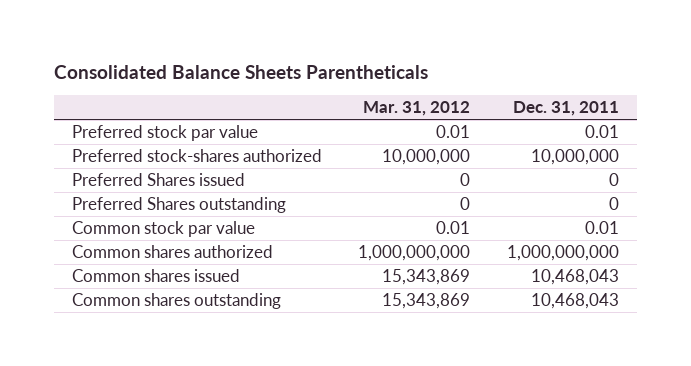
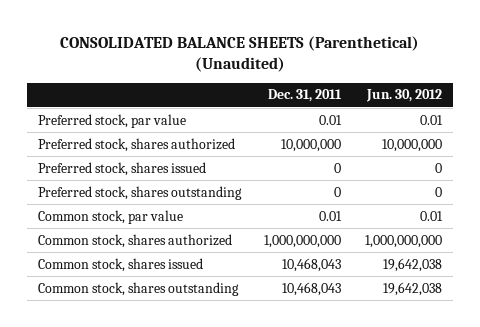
- Consolidated Balance Sheets Parentheticals
+ CONSOLIDATED BALANCE SHEETS (Parenthetical) (Unaudited)
- | Mar. 31, 2012 | Dec. 31, 2011
+ | Dec. 31, 2011 | Jun. 30, 2012
- Preferred stock par value | 0.01 | 0.01
- Preferred stock-shares authorized | 10,000,000 | 10,000,000
- Preferred Shares issued | 0 | 0
- Preferred Shares outstanding | 0 | 0
- Common stock par value | 0.01 | 0.01
- Common shares authorized | 1,000,000,000 | 1,000,000,000
- Common shares issued | 15,343,869 | 10,468,043
- Common shares outstanding | 15,343,869 | 10,468,043
+ Preferred stock, par value | 0.01 | 0.01
+ Preferred stock, shares authorized | 10,000,000 | 10,000,000
+ Preferred stock, shares issued | 0 | 0
+ Preferred stock, shares outstanding | 0 | 0
+ Common stock, par value | 0.01 | 0.01
+ Common stock, shares authorized | 1,000,000,000 | 1,000,000,000
+ Common stock, shares issued | 10,468,043 | 19,642,038
+ Common stock, shares outstanding | 10,468,043 | 19,642,038

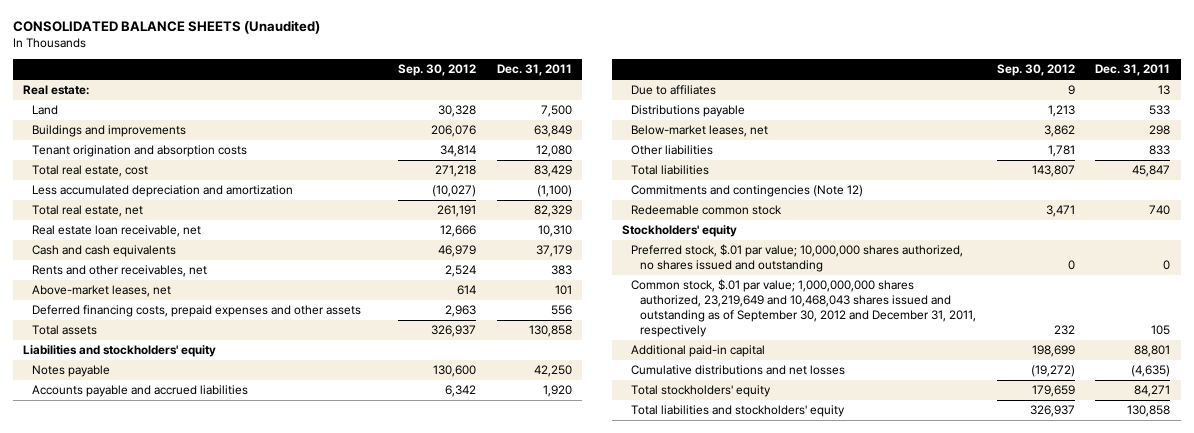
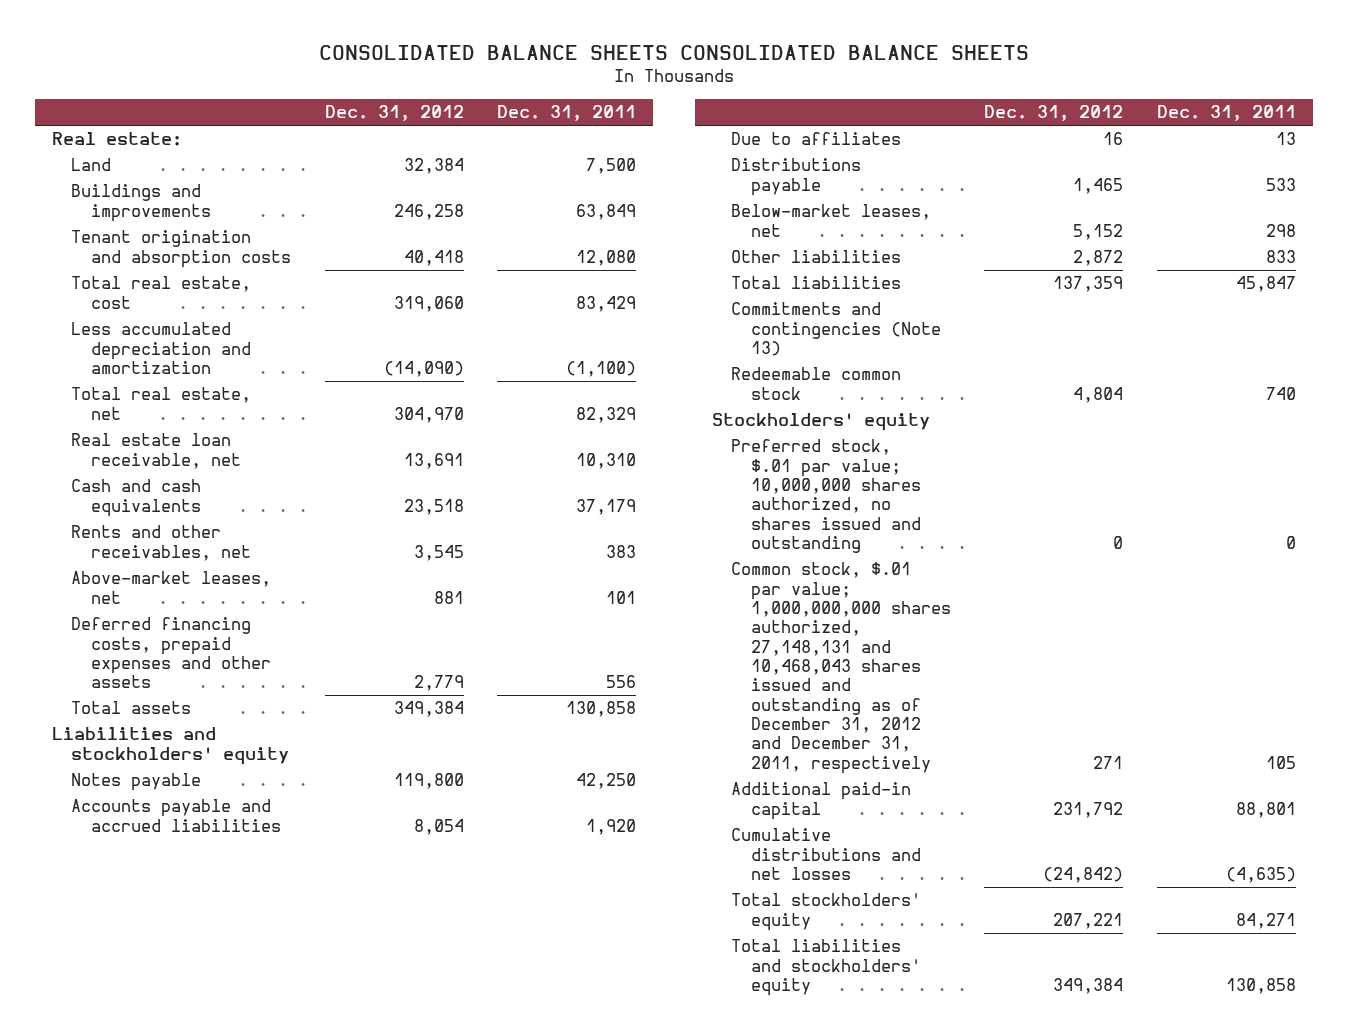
- CONSOLIDATED BALANCE SHEETS (Unaudited)
+ CONSOLIDATED BALANCE SHEETS CONSOLIDATED BALANCE SHEETS
- | Sep. 30, 2012 | Dec. 31, 2011
+ | Dec. 31, 2012 | Dec. 31, 2011
- Commitments and contingencies (Note 12)
+ Commitments and contingencies (Note 13)
- Common stock, $.01 par value; 1,000,000,000 shares authorized, 23,219,649 and 10,468,043 shares issued and outstanding as of September 30, 2012 and December 31, 2011, respectively | 232 | 105
+ Common stock, $.01 par value; 1,000,000,000 shares authorized, 27,148,131 and 10,468,043 shares issued and outstanding as of December 31, 2012 and December 31, 2011, respectively | 271 | 105

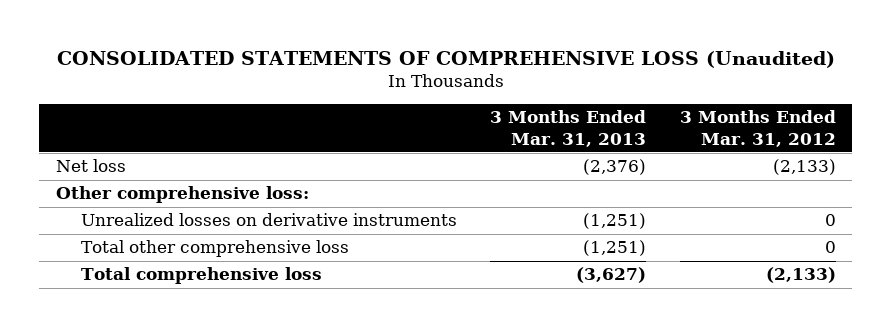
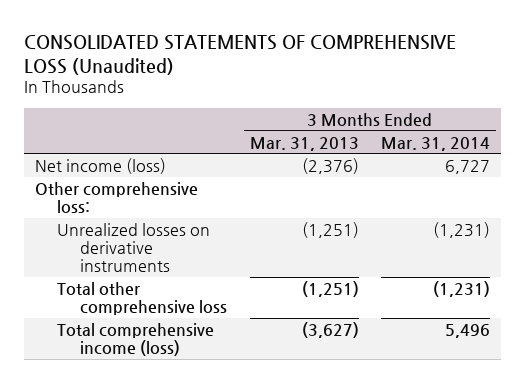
- | 3 Months Ended Mar. 31, 2013 | 3 Months Ended Mar. 31, 2012
+ | 3 Months Ended Mar. 31, 2013 | 3 Months Ended Mar. 31, 2014
- Net loss | (2,376) | (2,133)
+ Net income (loss) | (2,376) | 6,727
- Total comprehensive loss | (3,627) | (2,133)
+ Total comprehensive income (loss) | (3,627) | 5,496

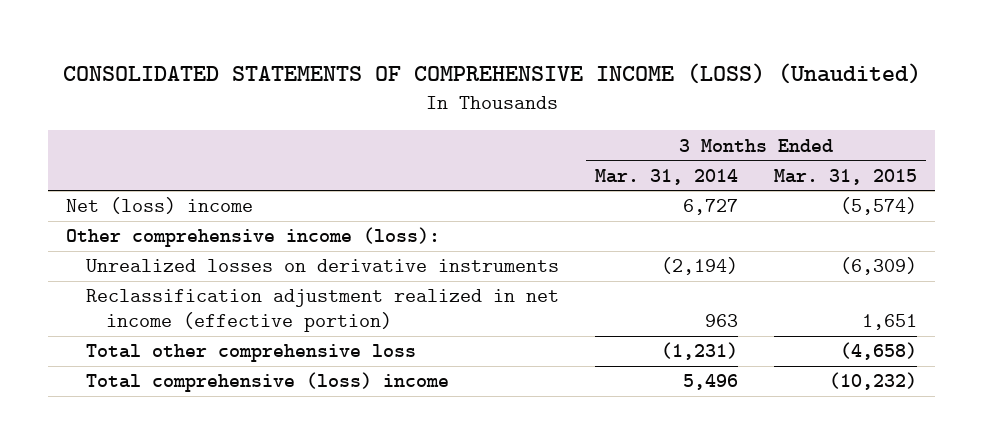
- CONSOLIDATED STATEMENTS OF COMPREHENSIVE LOSS (Unaudited)
+ CONSOLIDATED STATEMENTS OF COMPREHENSIVE INCOME (LOSS) (Unaudited)
- | 3 Months Ended Mar. 31, 2013 | 3 Months Ended Mar. 31, 2014
+ | 3 Months Ended Mar. 31, 2014 | 3 Months Ended Mar. 31, 2015
- Net income (loss) | (2,376) | 6,727
- Other comprehensive loss:
- Unrealized losses on derivative instruments | (1,251) | (1,231)
+ Net (loss) income | 6,727 | (5,574)
+ Other comprehensive income (loss):
+ Unrealized losses on derivative instruments | (2,194) | (6,309)
+ Reclassification adjustment realized in net income (effective portion) | 963 | 1,651
- Total comprehensive income (loss) | (3,627) | 5,496
+ Total comprehensive (loss) income | 5,496 | (10,232)

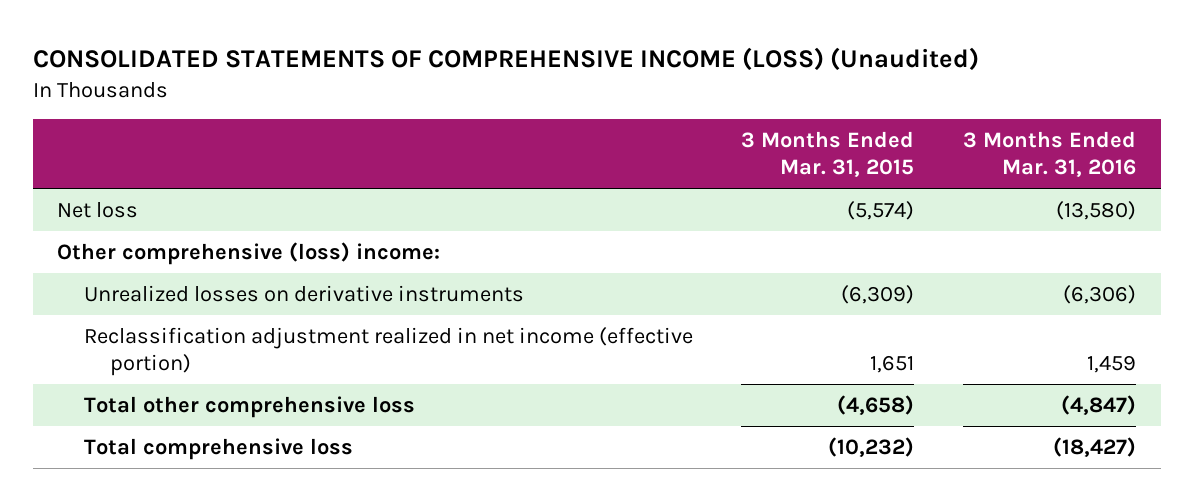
- | 3 Months Ended Mar. 31, 2014 | 3 Months Ended Mar. 31, 2015
+ | 3 Months Ended Mar. 31, 2015 | 3 Months Ended Mar. 31, 2016
- Net (loss) income | 6,727 | (5,574)
- Other comprehensive income (loss):
+ Net loss | (5,574) | (13,580)
+ Other comprehensive (loss) income:
- Total comprehensive (loss) income | 5,496 | (10,232)
+ Total comprehensive loss | (10,232) | (18,427)

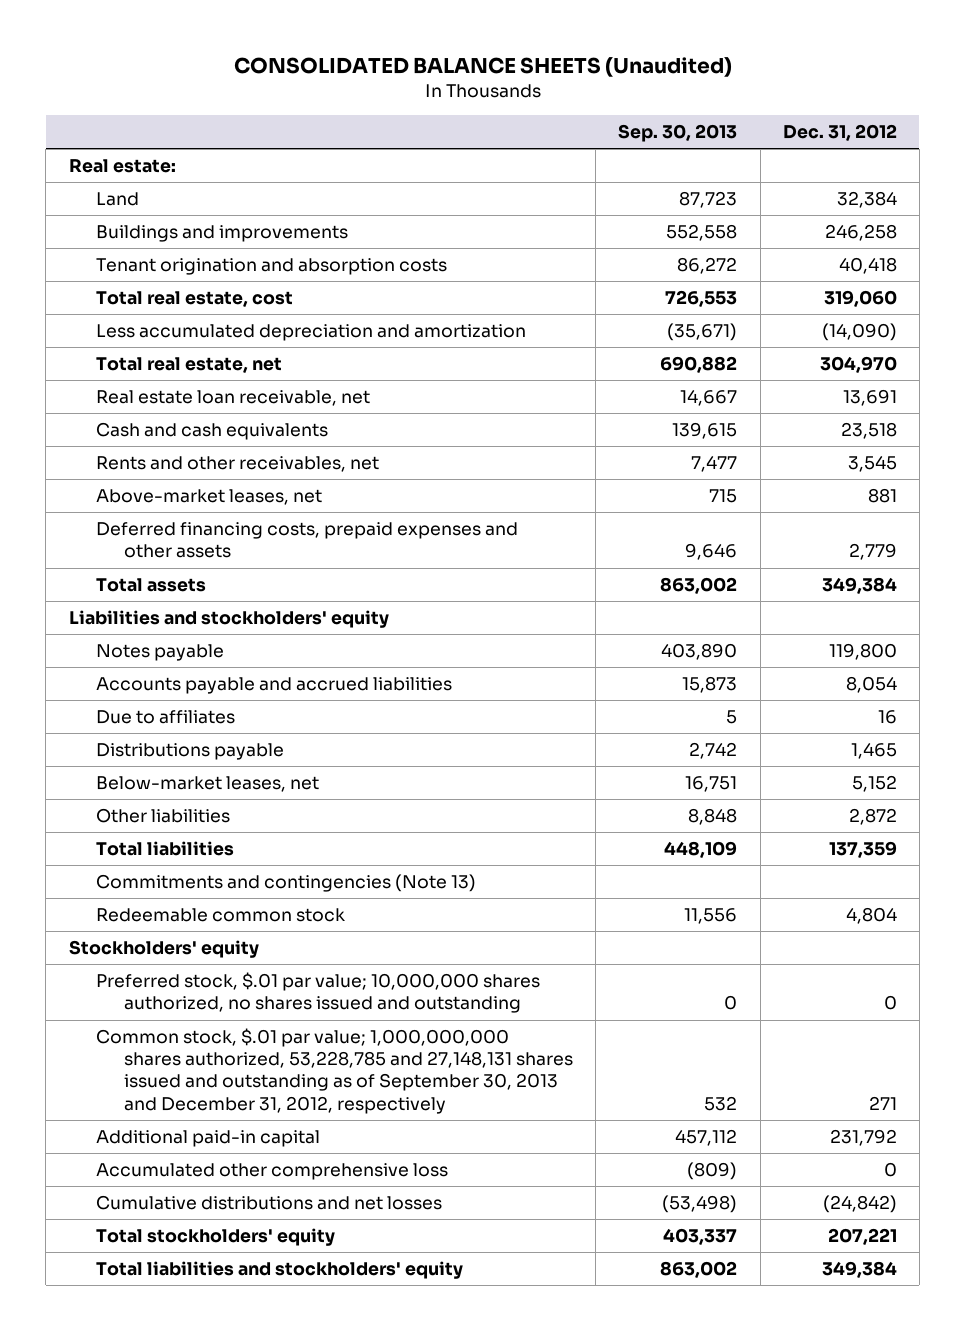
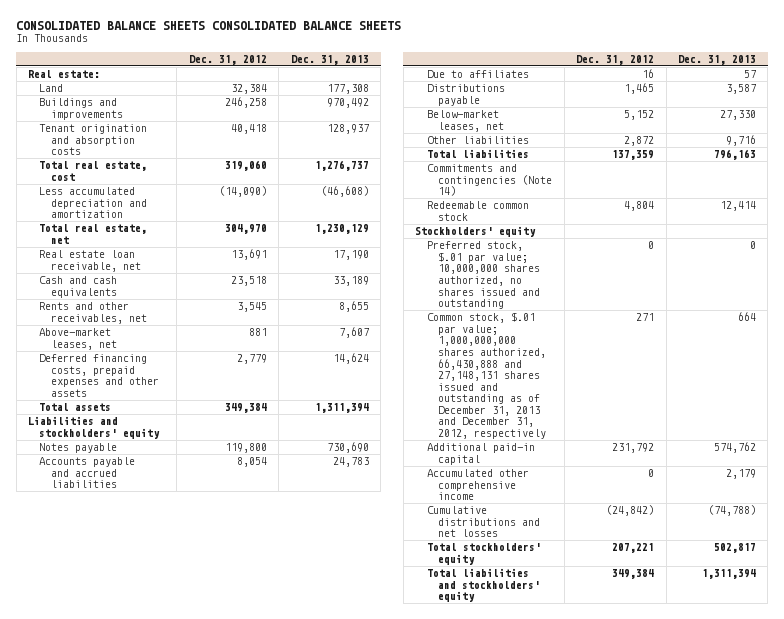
- CONSOLIDATED BALANCE SHEETS (Unaudited)
+ CONSOLIDATED BALANCE SHEETS CONSOLIDATED BALANCE SHEETS
- | Sep. 30, 2013 | Dec. 31, 2012
+ | Dec. 31, 2012 | Dec. 31, 2013
- Commitments and contingencies (Note 13)
+ Commitments and contingencies (Note 14)
- Common stock, $.01 par value; 1,000,000,000 shares authorized, 53,228,785 and 27,148,131 shares issued and outstanding as of September 30, 2013 and December 31, 2012, respectively | 532 | 271
+ Common stock, $.01 par value; 1,000,000,000 shares authorized, 66,430,888 and 27,148,131 shares issued and outstanding as of December 31, 2013 and December 31, 2012, respectively | 271 | 664
- Accumulated other comprehensive loss | (809) | 0
+ Accumulated other comprehensive income | 0 | 2,179

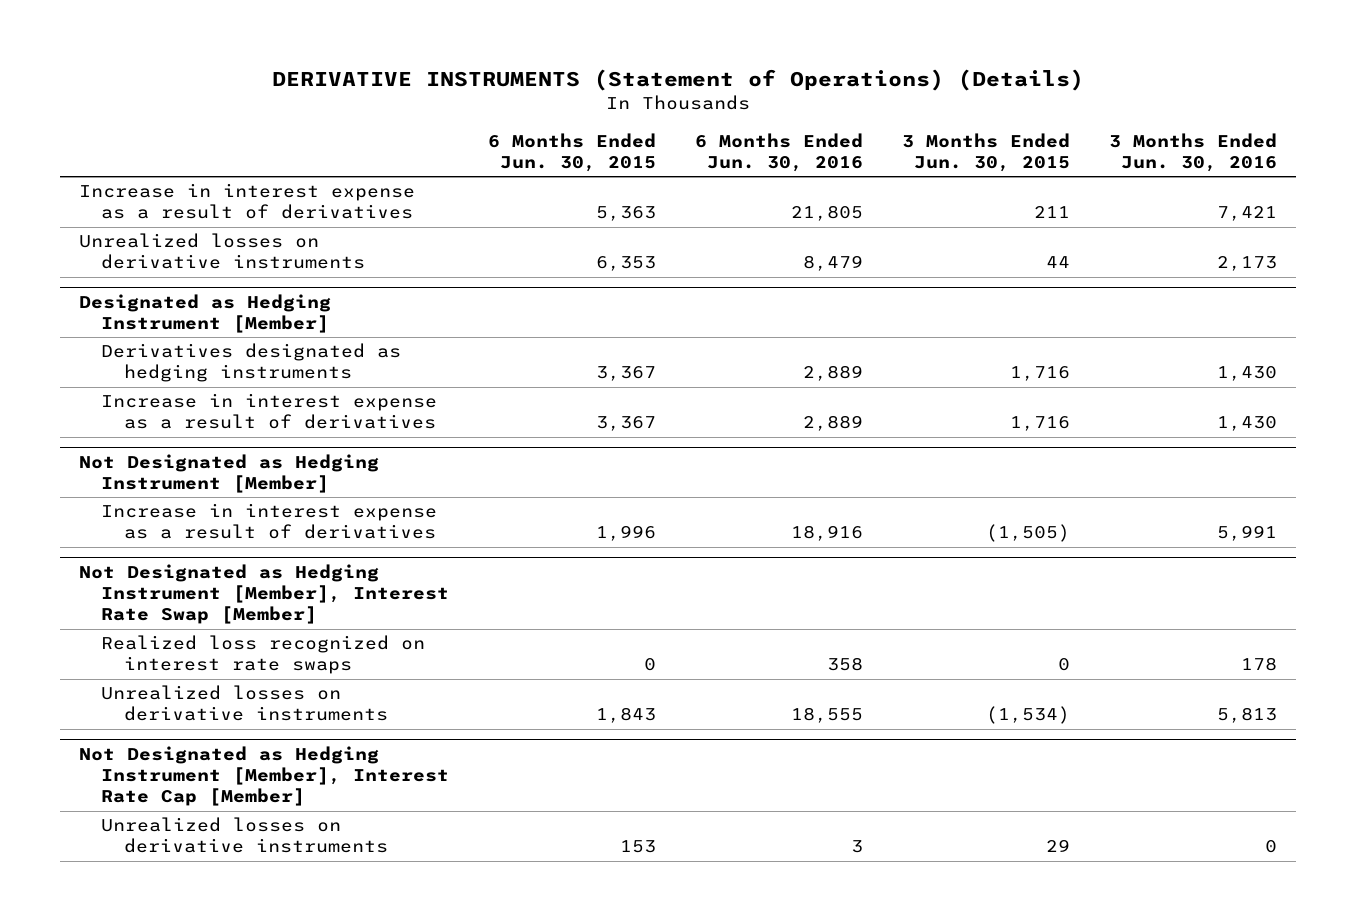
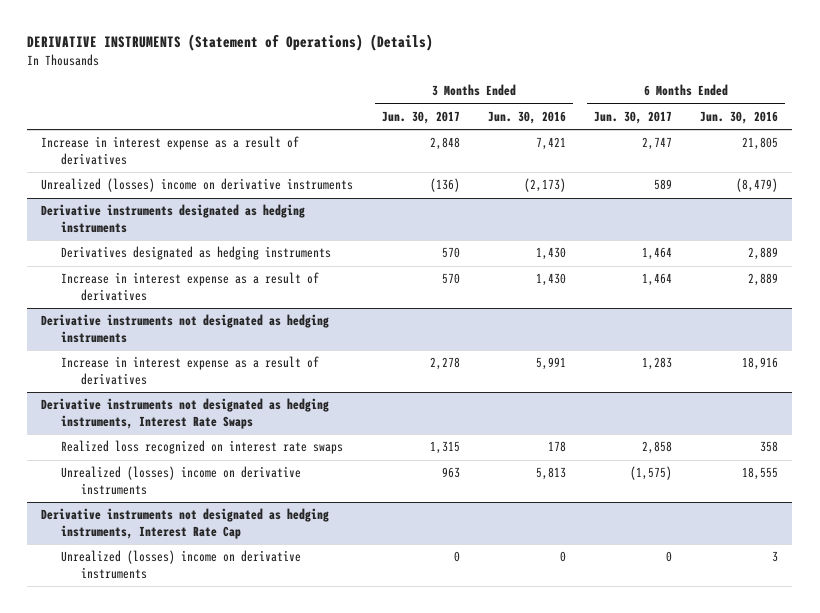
- | 6 Months Ended Jun. 30, 2015 | 6 Months Ended Jun. 30, 2016 | 3 Months Ended Jun. 30, 2015 | 3 Months Ended Jun. 30, 2016
+ | 3 Months Ended Jun. 30, 2017 | 3 Months Ended Jun. 30, 2016 | 6 Months Ended Jun. 30, 2017 | 6 Months Ended Jun. 30, 2016
- Unrealized losses on derivative instruments | 6,353 | 8,479 | 44 | 2,173
- Designated as Hedging Instrument [Member]
+ Unrealized (losses) income on derivative instruments | (136) | (2,173) | 589 | (8,479)
+ Derivative instruments designated as hedging instruments
- Not Designated as Hedging Instrument [Member]
+ Derivative instruments not designated as hedging instruments
- Not Designated as Hedging Instrument [Member], Interest Rate Swap [Member]
+ Derivative instruments not designated as hedging instruments, Interest Rate Swaps
- Unrealized losses on derivative instruments | 1,843 | 18,555 | (1,534) | 5,813
- Not Designated as Hedging Instrument [Member], Interest Rate Cap [Member]
- Unrealized losses on derivative instruments | 153 | 3 | 29 | 0
+ Unrealized (losses) income on derivative instruments | 963 | 5,813 | (1,575) | 18,555
+ Derivative instruments not designated as hedging instruments, Interest Rate Cap
+ Unrealized (losses) income on derivative instruments | 0 | 0 | 0 | 3

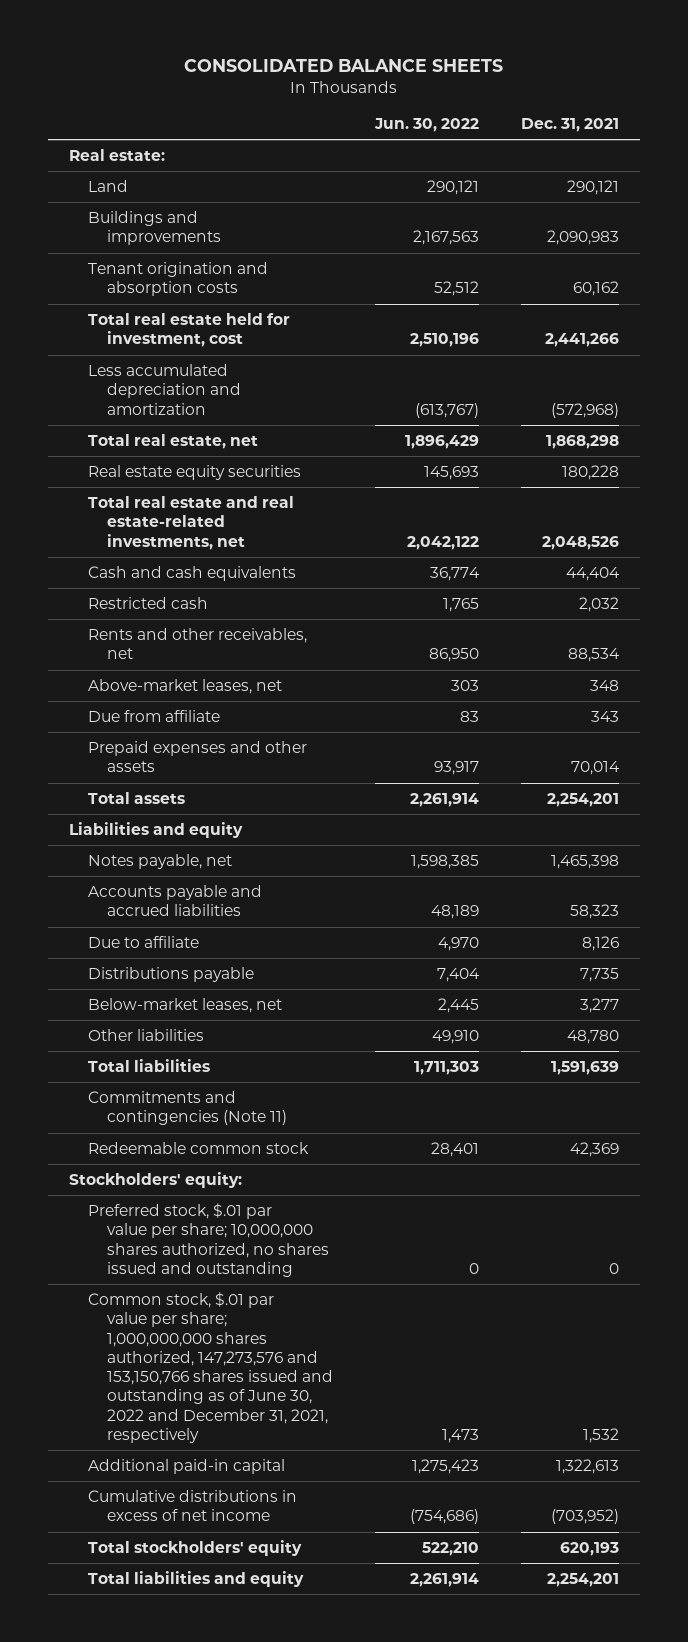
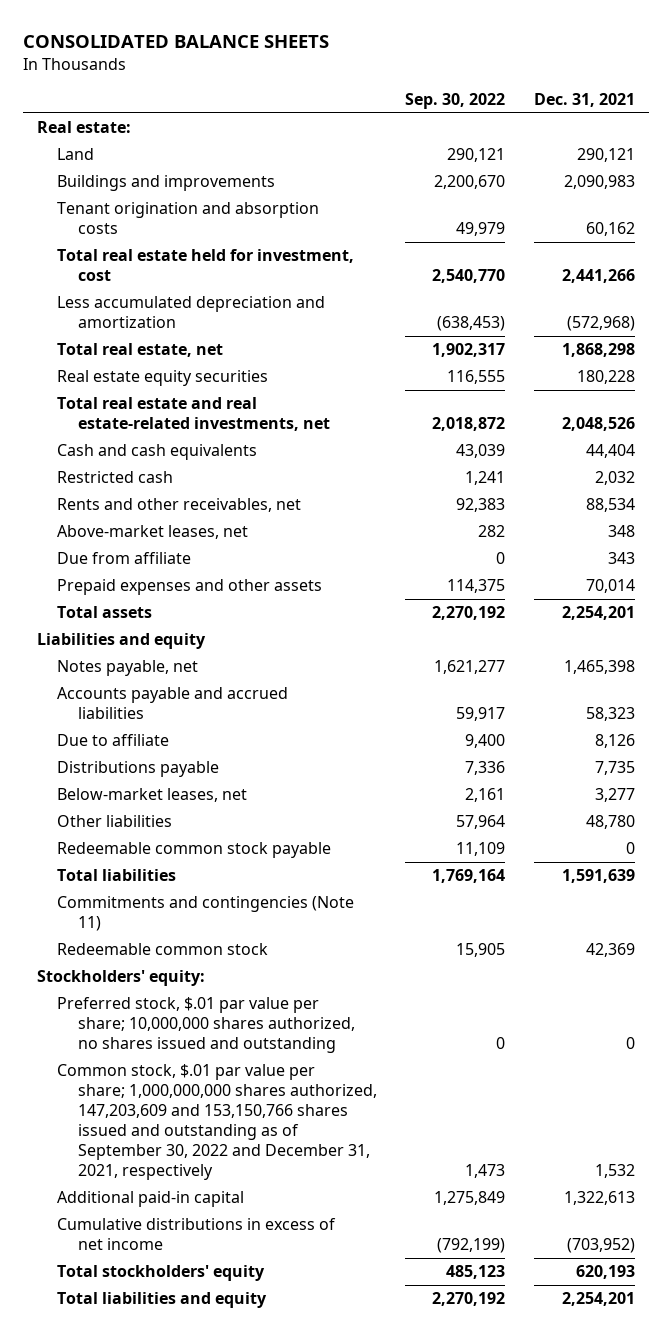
- | Jun. 30, 2022 | Dec. 31, 2021
+ | Sep. 30, 2022 | Dec. 31, 2021
+ Redeemable common stock payable | 11,109 | 0
- Common stock, $.01 par value per share; 1,000,000,000 shares authorized, 147,273,576 and 153,150,766 shares issued and outstanding as of June 30, 2022 and December 31, 2021, respectively | 1,473 | 1,532
+ Common stock, $.01 par value per share; 1,000,000,000 shares authorized, 147,203,609 and 153,150,766 shares issued and outstanding as of September 30, 2022 and December 31, 2021, respectively | 1,473 | 1,532

